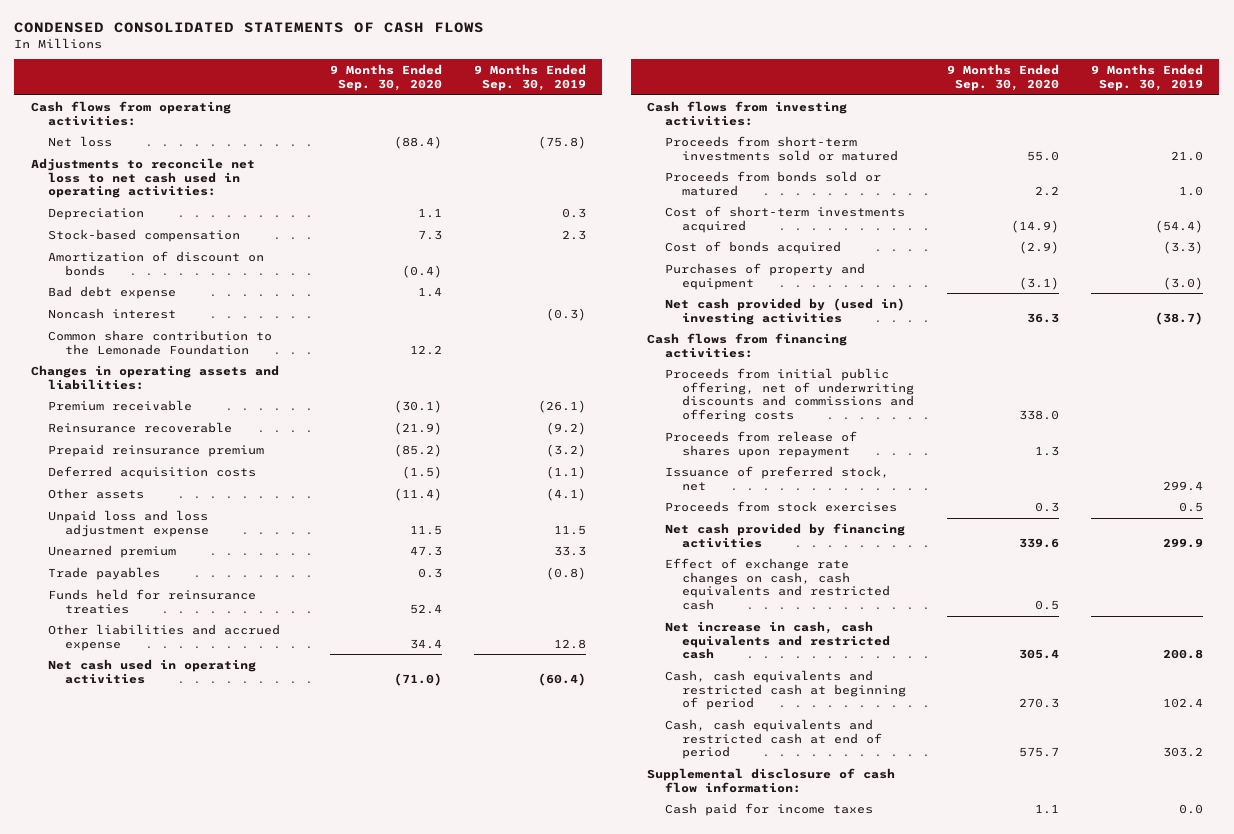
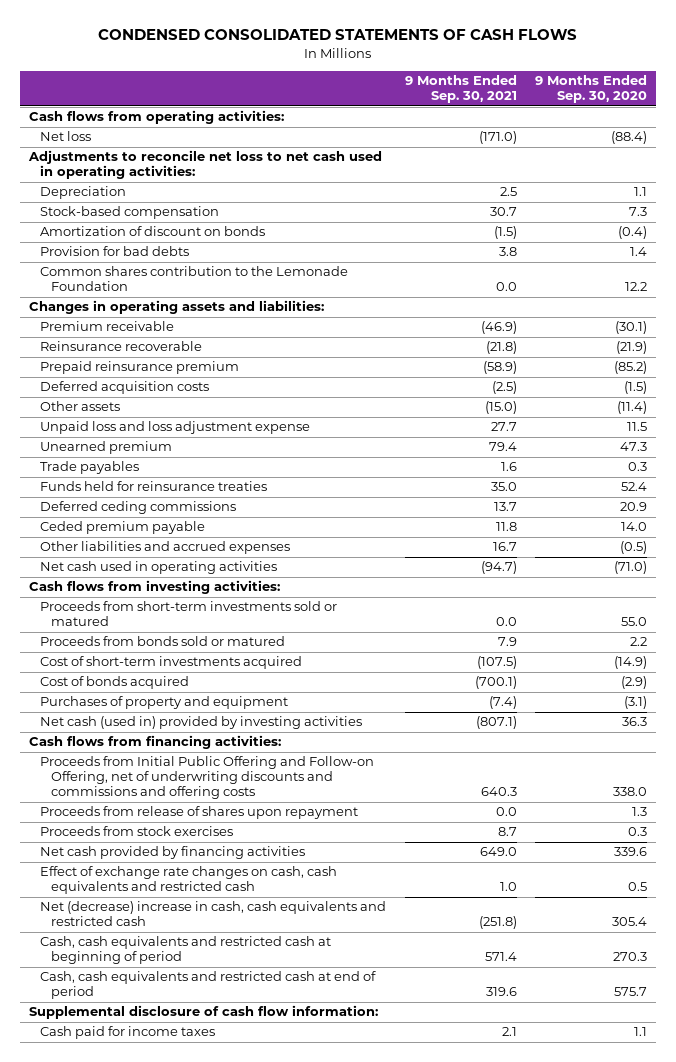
- | 9 Months Ended Sep. 30, 2020 | 9 Months Ended Sep. 30, 2019
+ | 9 Months Ended Sep. 30, 2021 | 9 Months Ended Sep. 30, 2020
- Bad debt expense | 1.4 |
- Noncash interest | | (0.3)
- Common share contribution to the Lemonade Foundation | 12.2 |
+ Provision for bad debts | 3.8 | 1.4
+ Common shares contribution to the Lemonade Foundation | 0.0 | 12.2
- Other liabilities and accrued expense | 34.4 | 12.8
+ Deferred ceding commissions | 13.7 | 20.9
+ Ceded premium payable | 11.8 | 14.0
+ Other liabilities and accrued expenses | 16.7 | (0.5)
- Net cash provided by (used in) investing activities | 36.3 | (38.7)
+ Net cash (used in) provided by investing activities | (807.1) | 36.3
- Proceeds from initial public offering, net of underwriting discounts and commissions and offering costs | 338.0 |
+ Proceeds from Initial Public Offering and Follow-on Offering, net of underwriting discounts and commissions and offering costs | 640.3 | 338.0
- Issuance of preferred stock, net | | 299.4
- Net increase in cash, cash equivalents and restricted cash | 305.4 | 200.8
+ Net (decrease) increase in cash, cash equivalents and restricted cash | (251.8) | 305.4

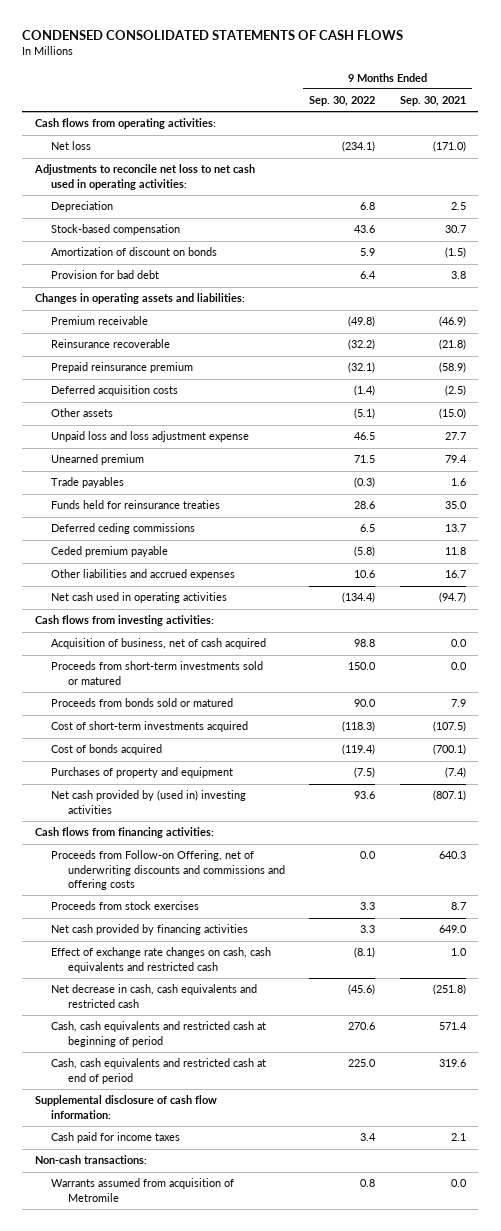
- | 9 Months Ended Sep. 30, 2021 | 9 Months Ended Sep. 30, 2020
+ | 9 Months Ended Sep. 30, 2022 | 9 Months Ended Sep. 30, 2021
- Provision for bad debts | 3.8 | 1.4
- Common shares contribution to the Lemonade Foundation | 0.0 | 12.2
+ Provision for bad debt | 6.4 | 3.8
+ Acquisition of business, net of cash acquired | 98.8 | 0.0
- Net cash (used in) provided by investing activities | (807.1) | 36.3
+ Net cash provided by (used in) investing activities | 93.6 | (807.1)
- Proceeds from Initial Public Offering and Follow-on Offering, net of underwriting discounts and commissions and offering costs | 640.3 | 338.0
- Proceeds from release of shares upon repayment | 0.0 | 1.3
+ Proceeds from Follow-on Offering, net of underwriting discounts and commissions and offering costs | 0.0 | 640.3
- Net (decrease) increase in cash, cash equivalents and restricted cash | (251.8) | 305.4
+ Net decrease in cash, cash equivalents and restricted cash | (45.6) | (251.8)
+ Non-cash transactions:
+ Warrants assumed from acquisition of Metromile | 0.8 | 0.0

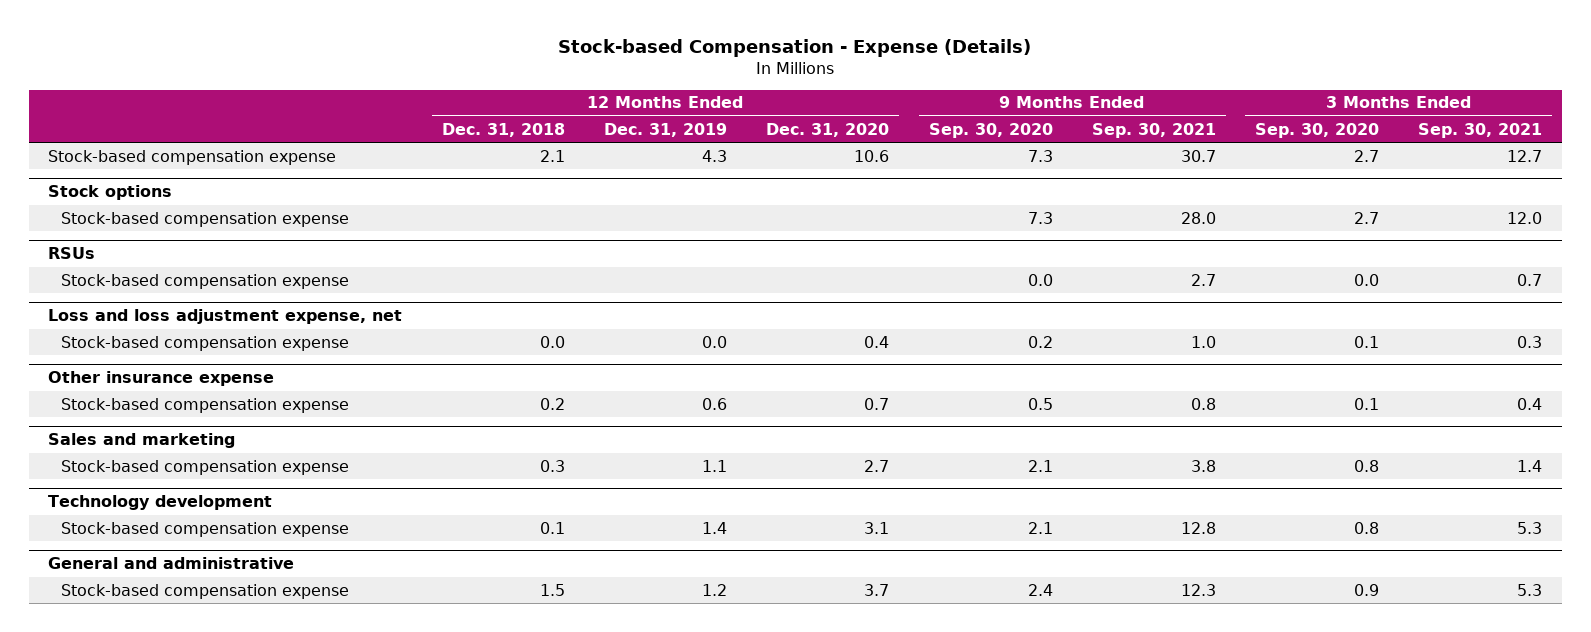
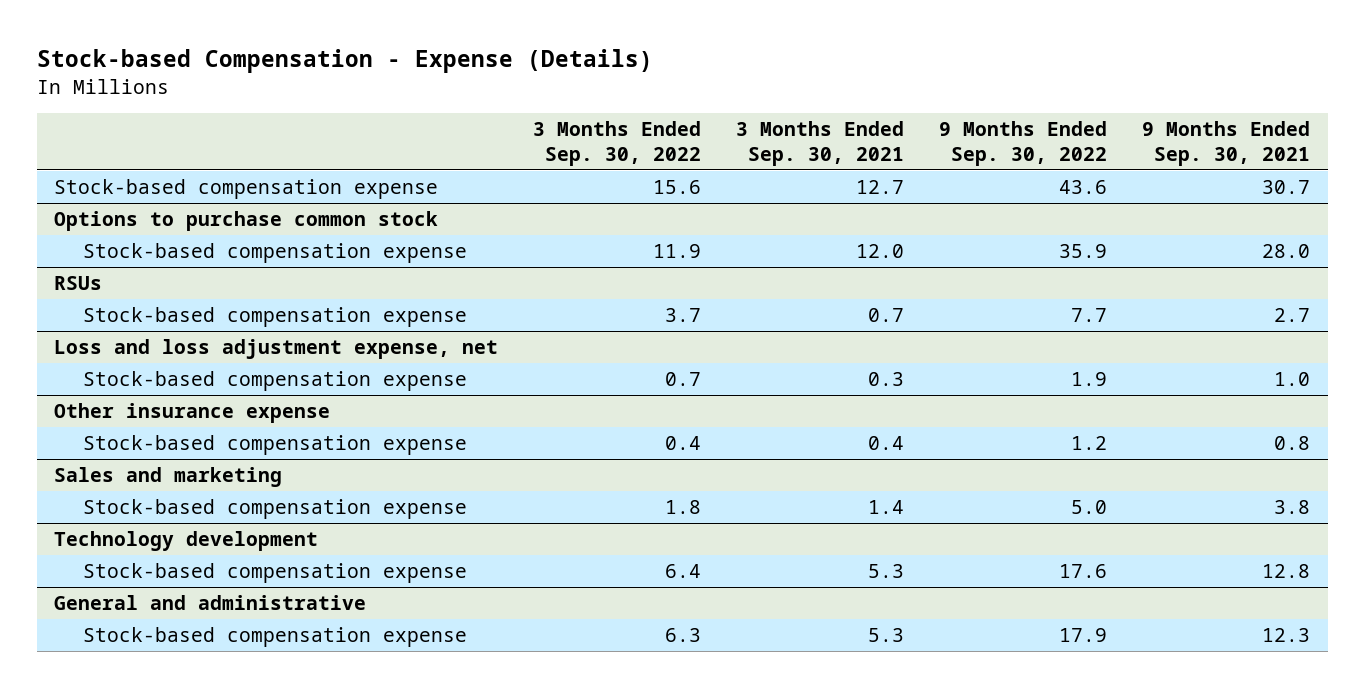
- | 12 Months Ended Dec. 31, 2018 | 12 Months Ended Dec. 31, 2019 | 12 Months Ended Dec. 31, 2020 | 9 Months Ended Sep. 30, 2020 | 9 Months Ended Sep. 30, 2021 | 3 Months Ended Sep. 30, 2020 | 3 Months Ended Sep. 30, 2021
+ | 3 Months Ended Sep. 30, 2022 | 3 Months Ended Sep. 30, 2021 | 9 Months Ended Sep. 30, 2022 | 9 Months Ended Sep. 30, 2021
- Stock options
+ Options to purchase common stock

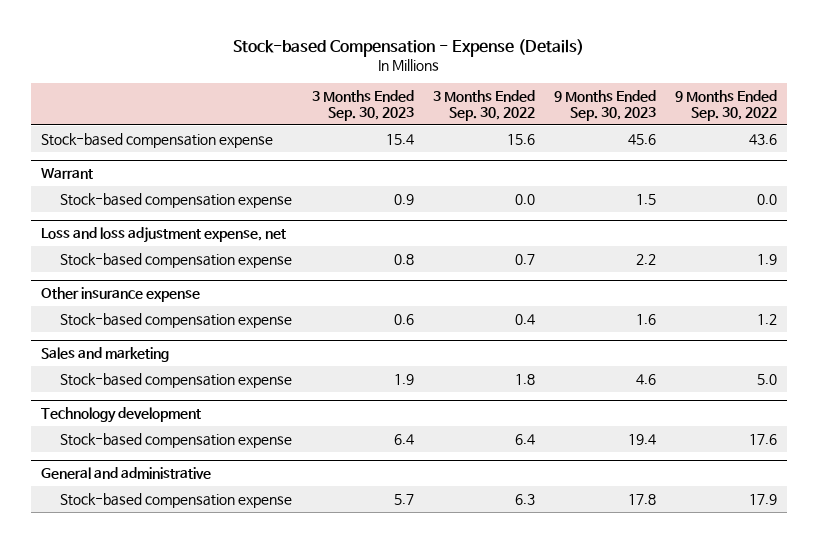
- | 3 Months Ended Sep. 30, 2022 | 3 Months Ended Sep. 30, 2021 | 9 Months Ended Sep. 30, 2022 | 9 Months Ended Sep. 30, 2021
+ | 3 Months Ended Sep. 30, 2023 | 3 Months Ended Sep. 30, 2022 | 9 Months Ended Sep. 30, 2023 | 9 Months Ended Sep. 30, 2022
- Options to purchase common stock
- Stock-based compensation expense | 11.9 | 12.0 | 35.9 | 28.0
- RSUs
- Stock-based compensation expense | 3.7 | 0.7 | 7.7 | 2.7
+ Warrant
+ Stock-based compensation expense | 0.9 | 0.0 | 1.5 | 0.0

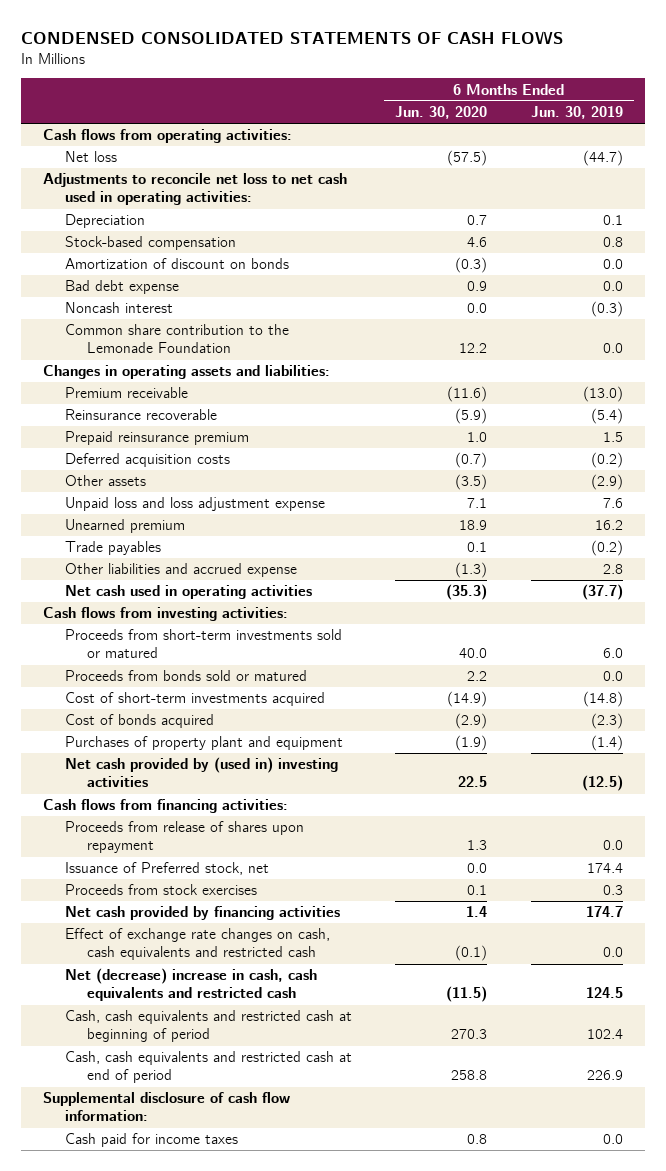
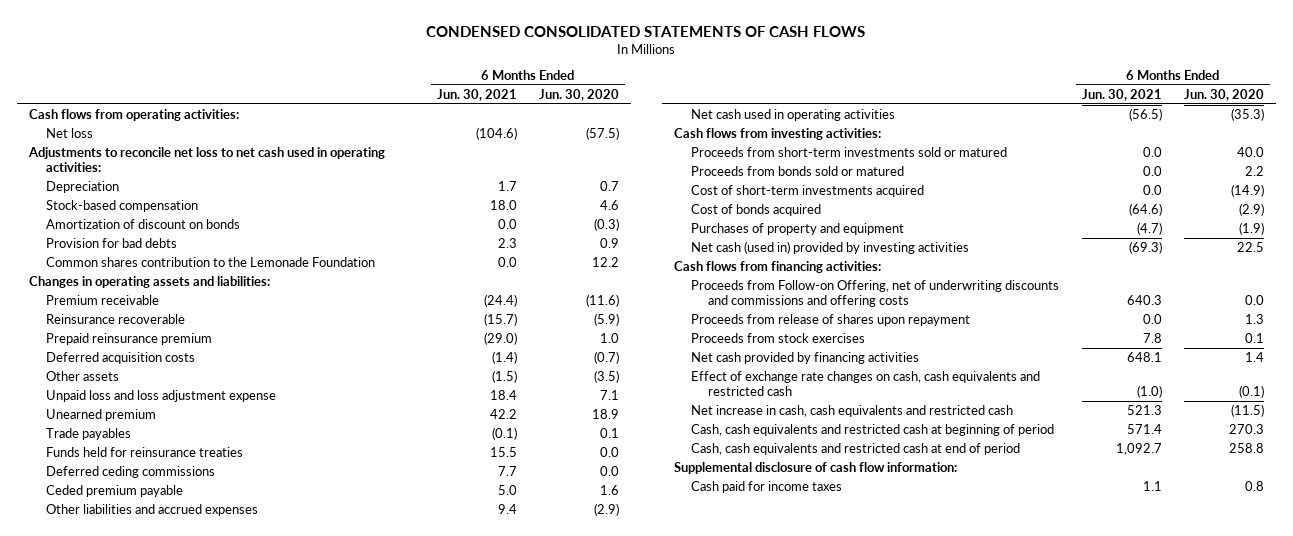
- | 6 Months Ended Jun. 30, 2020 | 6 Months Ended Jun. 30, 2019
+ | 6 Months Ended Jun. 30, 2021 | 6 Months Ended Jun. 30, 2020
- Bad debt expense | 0.9 | 0.0
- Noncash interest | 0.0 | (0.3)
- Common share contribution to the Lemonade Foundation | 12.2 | 0.0
+ Provision for bad debts | 2.3 | 0.9
+ Common shares contribution to the Lemonade Foundation | 0.0 | 12.2
- Other liabilities and accrued expense | (1.3) | 2.8
+ Funds held for reinsurance treaties | 15.5 | 0.0
+ Deferred ceding commissions | 7.7 | 0.0
+ Ceded premium payable | 5.0 | 1.6
+ Other liabilities and accrued expenses | 9.4 | (2.9)
- Purchases of property plant and equipment | (1.9) | (1.4)
- Net cash provided by (used in) investing activities | 22.5 | (12.5)
+ Purchases of property and equipment | (4.7) | (1.9)
+ Net cash (used in) provided by investing activities | (69.3) | 22.5
+ Proceeds from Follow-on Offering, net of underwriting discounts and commissions and offering costs | 640.3 | 0.0
- Issuance of Preferred stock, net | 0.0 | 174.4
- Net (decrease) increase in cash, cash equivalents and restricted cash | (11.5) | 124.5
+ Net increase in cash, cash equivalents and restricted cash | 521.3 | (11.5)

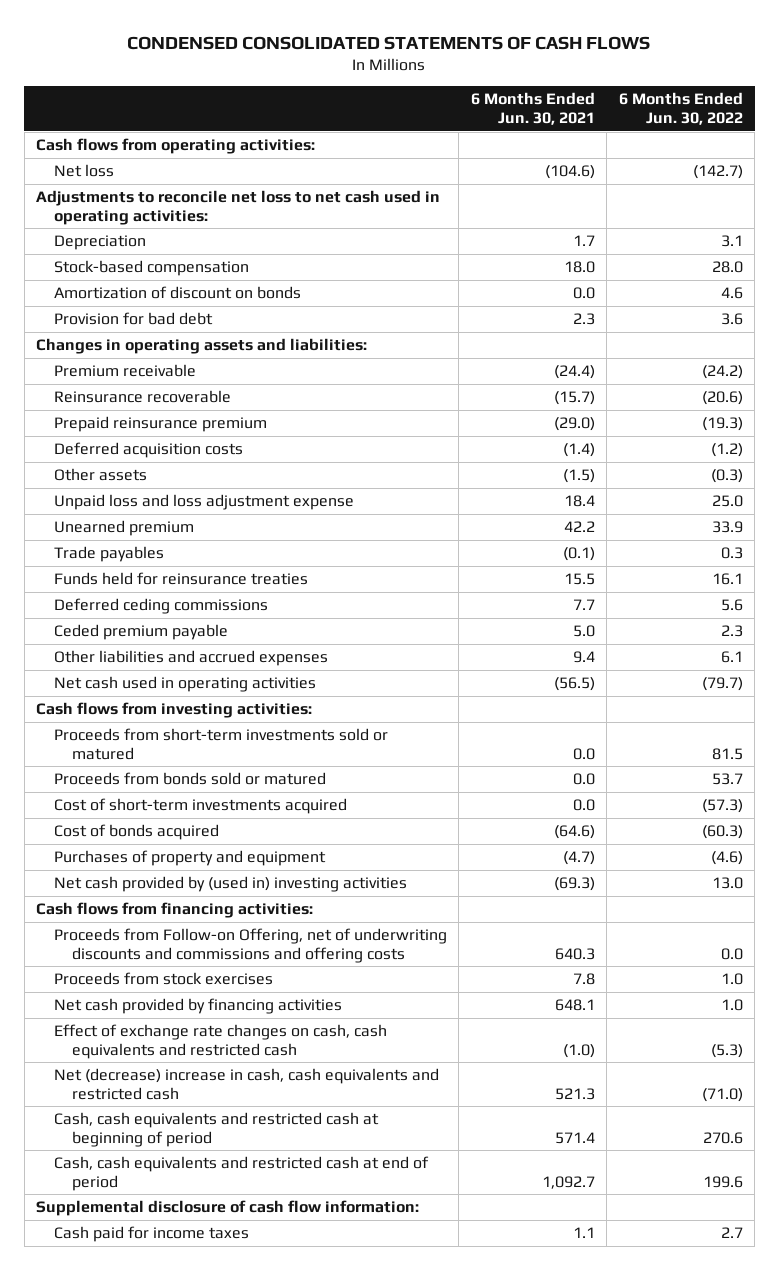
- | 6 Months Ended Jun. 30, 2021 | 6 Months Ended Jun. 30, 2020
+ | 6 Months Ended Jun. 30, 2021 | 6 Months Ended Jun. 30, 2022
- Provision for bad debts | 2.3 | 0.9
- Common shares contribution to the Lemonade Foundation | 0.0 | 12.2
+ Provision for bad debt | 2.3 | 3.6
- Net cash (used in) provided by investing activities | (69.3) | 22.5
+ Net cash provided by (used in) investing activities | (69.3) | 13.0
- Proceeds from release of shares upon repayment | 0.0 | 1.3
- Net increase in cash, cash equivalents and restricted cash | 521.3 | (11.5)
+ Net (decrease) increase in cash, cash equivalents and restricted cash | 521.3 | (71.0)

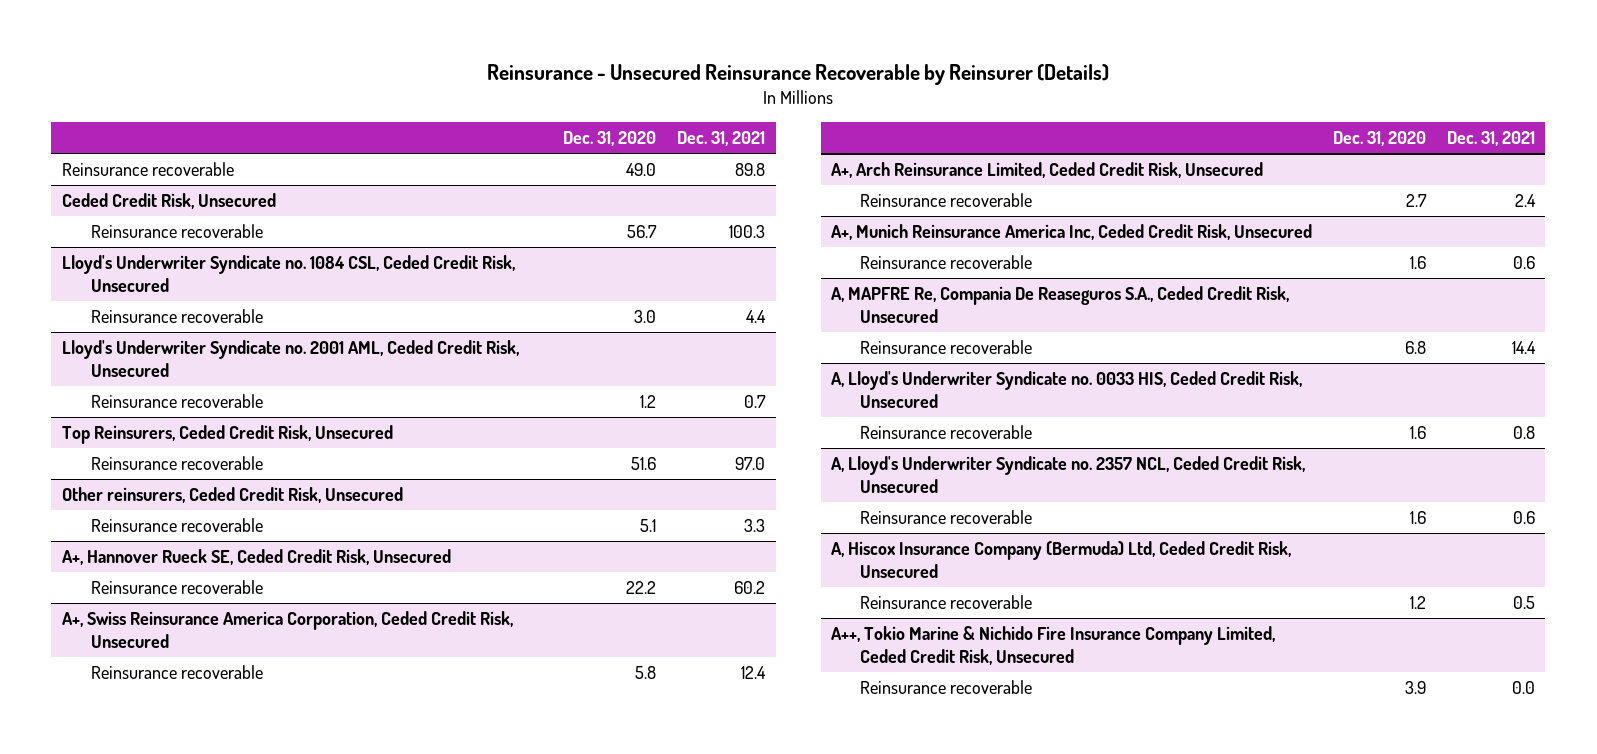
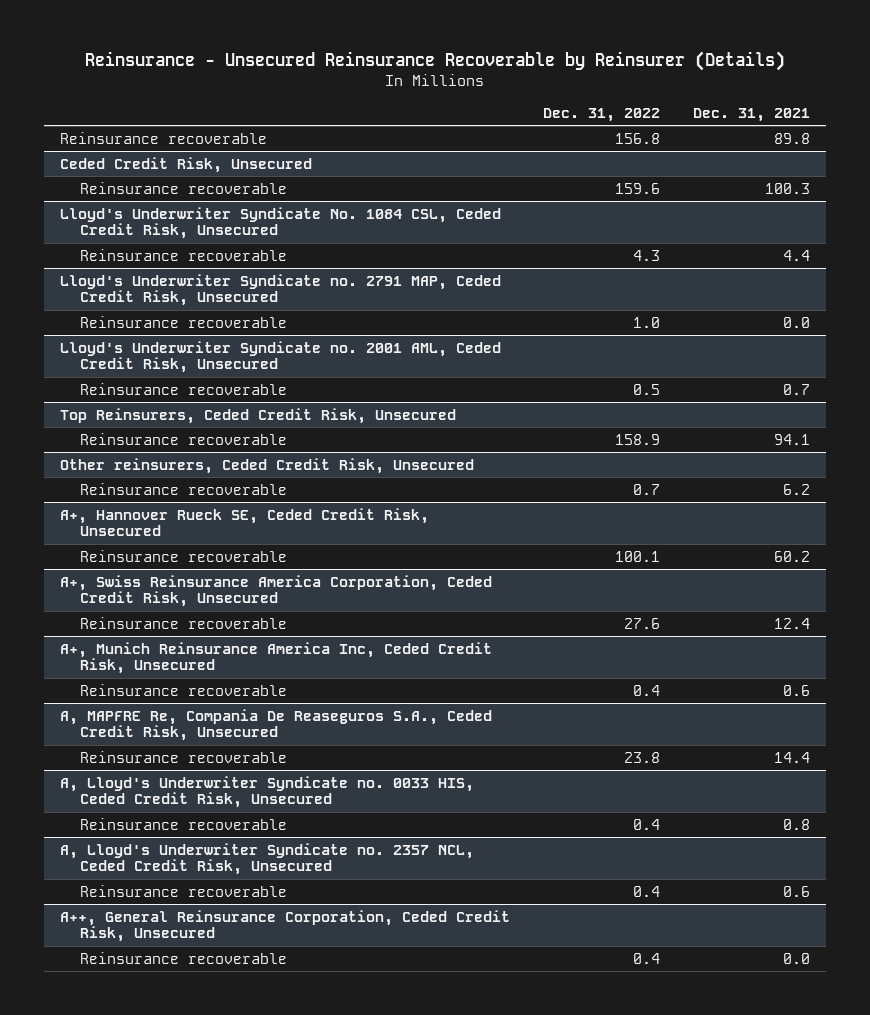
- | Dec. 31, 2020 | Dec. 31, 2021
+ | Dec. 31, 2022 | Dec. 31, 2021
- Lloyd's Underwriter Syndicate no. 1084 CSL, Ceded Credit Risk, Unsecured
+ Lloyd's Underwriter Syndicate No. 1084 CSL, Ceded Credit Risk, Unsecured
+ Lloyd's Underwriter Syndicate no. 2791 MAP, Ceded Credit Risk, Unsecured
+ Reinsurance recoverable | 1.0 | 0.0
@ Top Reinsurers, Ceded Credit Risk, Unsecured
- Reinsurance recoverable | 51.6 | 97.0
+ Reinsurance recoverable | 158.9 | 94.1
@ Other reinsurers, Ceded Credit Risk, Unsecured
- Reinsurance recoverable | 5.1 | 3.3
+ Reinsurance recoverable | 0.7 | 6.2
- A+, Arch Reinsurance Limited, Ceded Credit Risk, Unsecured
- Reinsurance recoverable | 2.7 | 2.4
- A, Hiscox Insurance Company (Bermuda) Ltd, Ceded Credit Risk, Unsecured
- Reinsurance recoverable | 1.2 | 0.5
- A++, Tokio Marine & Nichido Fire Insurance Company Limited, Ceded Credit Risk, Unsecured
+ A++, General Reinsurance Corporation, Ceded Credit Risk, Unsecured

